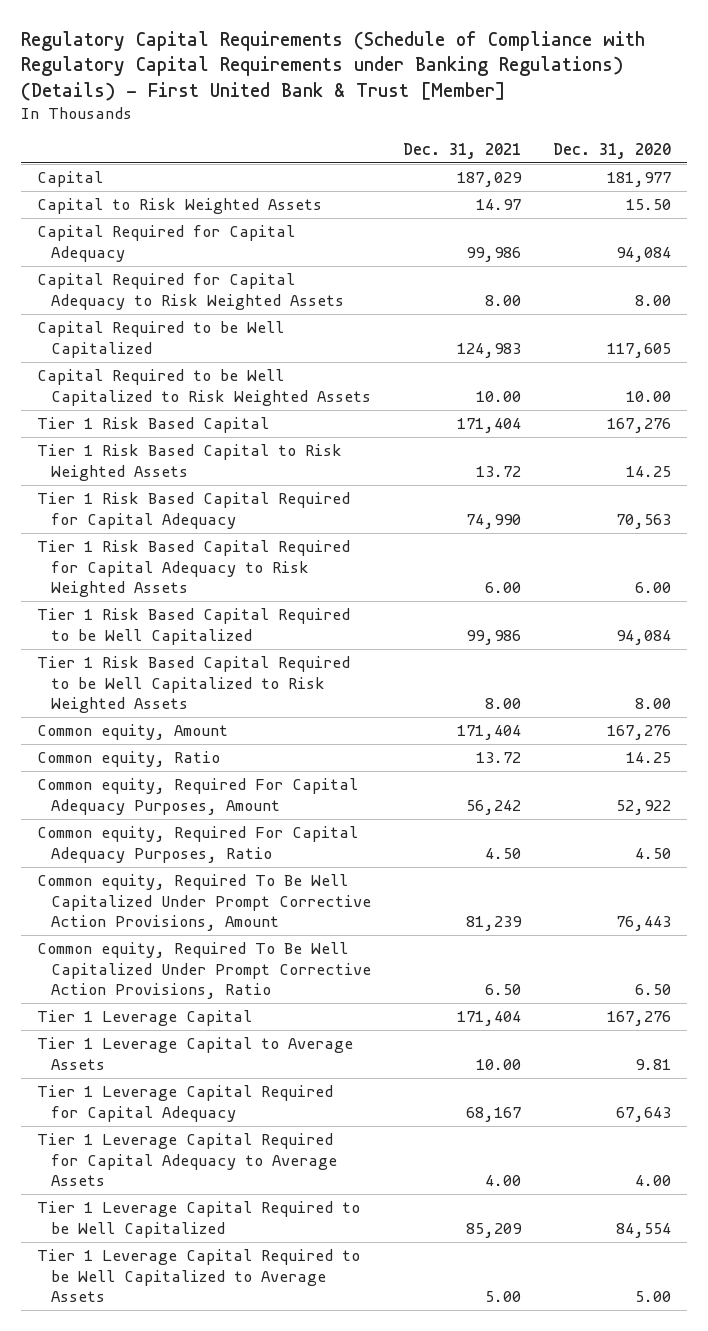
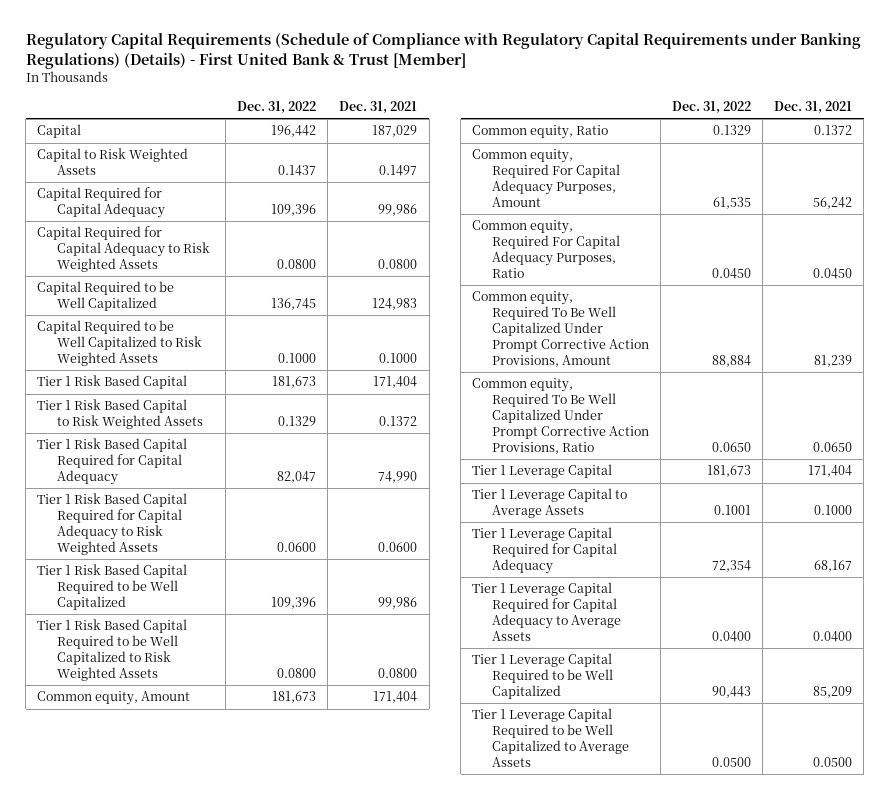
- | Dec. 31, 2021 | Dec. 31, 2020
+ | Dec. 31, 2022 | Dec. 31, 2021
- Capital to Risk Weighted Assets | 14.97 | 15.50
+ Capital to Risk Weighted Assets | 0.1437 | 0.1497
- Capital Required for Capital Adequacy to Risk Weighted Assets | 8.00 | 8.00
+ Capital Required for Capital Adequacy to Risk Weighted Assets | 0.0800 | 0.0800
- Capital Required to be Well Capitalized to Risk Weighted Assets | 10.00 | 10.00
+ Capital Required to be Well Capitalized to Risk Weighted Assets | 0.1000 | 0.1000
- Tier 1 Risk Based Capital to Risk Weighted Assets | 13.72 | 14.25
+ Tier 1 Risk Based Capital to Risk Weighted Assets | 0.1329 | 0.1372
- Tier 1 Risk Based Capital Required for Capital Adequacy to Risk Weighted Assets | 6.00 | 6.00
+ Tier 1 Risk Based Capital Required for Capital Adequacy to Risk Weighted Assets | 0.0600 | 0.0600
- Tier 1 Risk Based Capital Required to be Well Capitalized to Risk Weighted Assets | 8.00 | 8.00
+ Tier 1 Risk Based Capital Required to be Well Capitalized to Risk Weighted Assets | 0.0800 | 0.0800
- Common equity, Ratio | 13.72 | 14.25
+ Common equity, Ratio | 0.1329 | 0.1372
- Common equity, Required For Capital Adequacy Purposes, Ratio | 4.50 | 4.50
+ Common equity, Required For Capital Adequacy Purposes, Ratio | 0.0450 | 0.0450
- Common equity, Required To Be Well Capitalized Under Prompt Corrective Action Provisions, Ratio | 6.50 | 6.50
+ Common equity, Required To Be Well Capitalized Under Prompt Corrective Action Provisions, Ratio | 0.0650 | 0.0650
- Tier 1 Leverage Capital to Average Assets | 10.00 | 9.81
+ Tier 1 Leverage Capital to Average Assets | 0.1001 | 0.1000
- Tier 1 Leverage Capital Required for Capital Adequacy to Average Assets | 4.00 | 4.00
+ Tier 1 Leverage Capital Required for Capital Adequacy to Average Assets | 0.0400 | 0.0400
- Tier 1 Leverage Capital Required to be Well Capitalized to Average Assets | 5.00 | 5.00
+ Tier 1 Leverage Capital Required to be Well Capitalized to Average Assets | 0.0500 | 0.0500

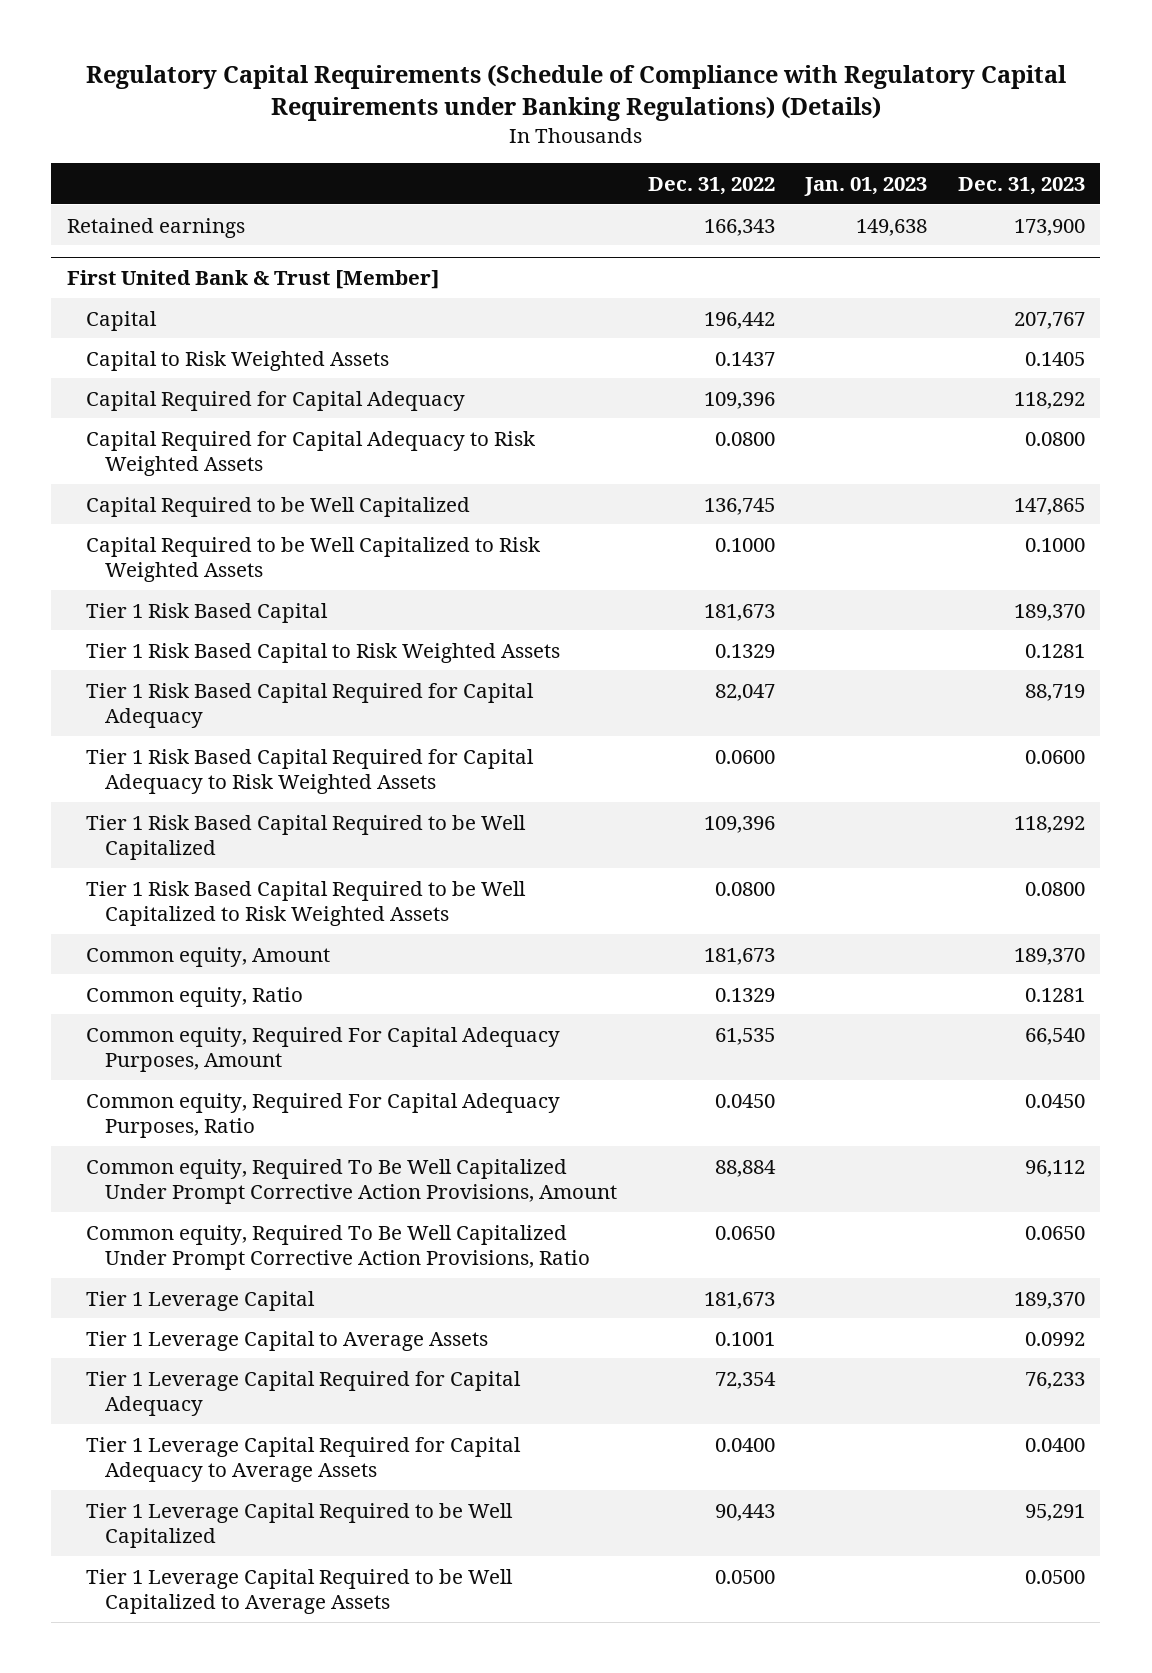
- Regulatory Capital Requirements (Schedule of Compliance with Regulatory Capital Requirements under Banking Regulations) (Details) - First United Bank & Trust [Member]
+ Regulatory Capital Requirements (Schedule of Compliance with Regulatory Capital Requirements under Banking Regulations) (Details)
- | Dec. 31, 2022 | Dec. 31, 2021
+ | Dec. 31, 2022 | Jan. 01, 2023 | Dec. 31, 2023
+ Retained earnings | 166,343 | 149,638 | 173,900
+ First United Bank & Trust [Member]

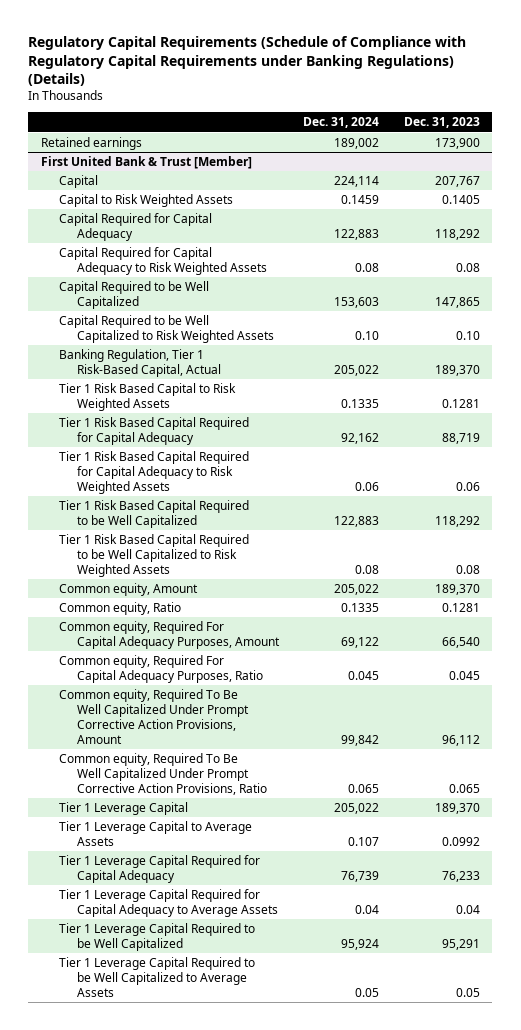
- | Dec. 31, 2022 | Jan. 01, 2023 | Dec. 31, 2023
+ | Dec. 31, 2024 | Dec. 31, 2023
@ First United Bank & Trust [Member]
- Capital Required for Capital Adequacy to Risk Weighted Assets | 0.0800 | | 0.0800
+ Capital Required for Capital Adequacy to Risk Weighted Assets | 0.08 | 0.08
- Capital Required to be Well Capitalized to Risk Weighted Assets | 0.1000 | | 0.1000
- Tier 1 Risk Based Capital | 181,673 | | 189,370
+ Capital Required to be Well Capitalized to Risk Weighted Assets | 0.10 | 0.10
+ Banking Regulation, Tier 1 Risk-Based Capital, Actual | 205,022 | 189,370
- Tier 1 Risk Based Capital Required for Capital Adequacy to Risk Weighted Assets | 0.0600 | | 0.0600
+ Tier 1 Risk Based Capital Required for Capital Adequacy to Risk Weighted Assets | 0.06 | 0.06
- Tier 1 Risk Based Capital Required to be Well Capitalized to Risk Weighted Assets | 0.0800 | | 0.0800
+ Tier 1 Risk Based Capital Required to be Well Capitalized to Risk Weighted Assets | 0.08 | 0.08
- Common equity, Required For Capital Adequacy Purposes, Ratio | 0.0450 | | 0.0450
+ Common equity, Required For Capital Adequacy Purposes, Ratio | 0.045 | 0.045
- Common equity, Required To Be Well Capitalized Under Prompt Corrective Action Provisions, Ratio | 0.0650 | | 0.0650
+ Common equity, Required To Be Well Capitalized Under Prompt Corrective Action Provisions, Ratio | 0.065 | 0.065
- Tier 1 Leverage Capital Required for Capital Adequacy to Average Assets | 0.0400 | | 0.0400
+ Tier 1 Leverage Capital Required for Capital Adequacy to Average Assets | 0.04 | 0.04
- Tier 1 Leverage Capital Required to be Well Capitalized to Average Assets | 0.0500 | | 0.0500
+ Tier 1 Leverage Capital Required to be Well Capitalized to Average Assets | 0.05 | 0.05

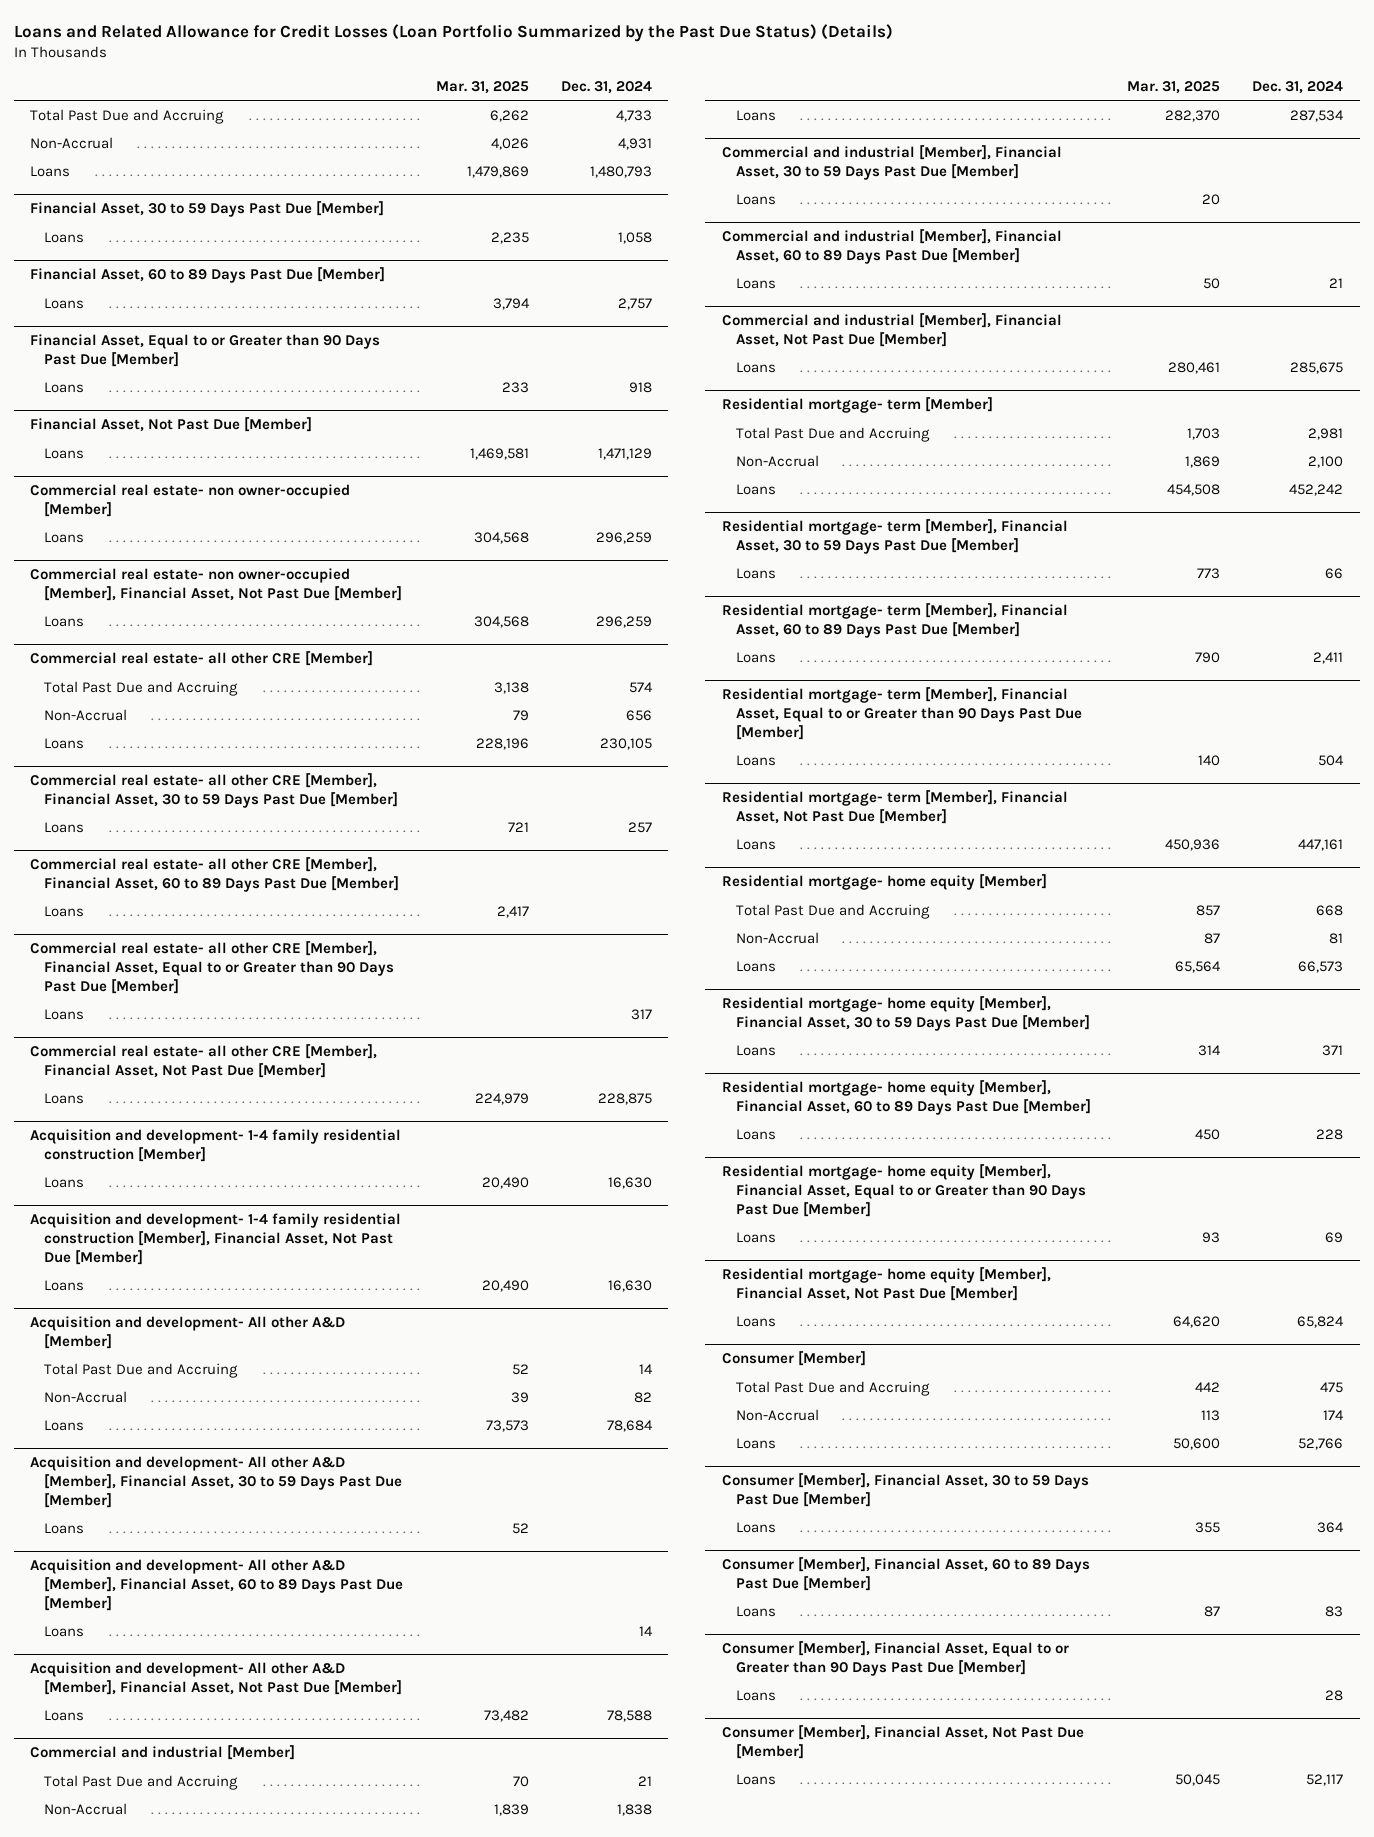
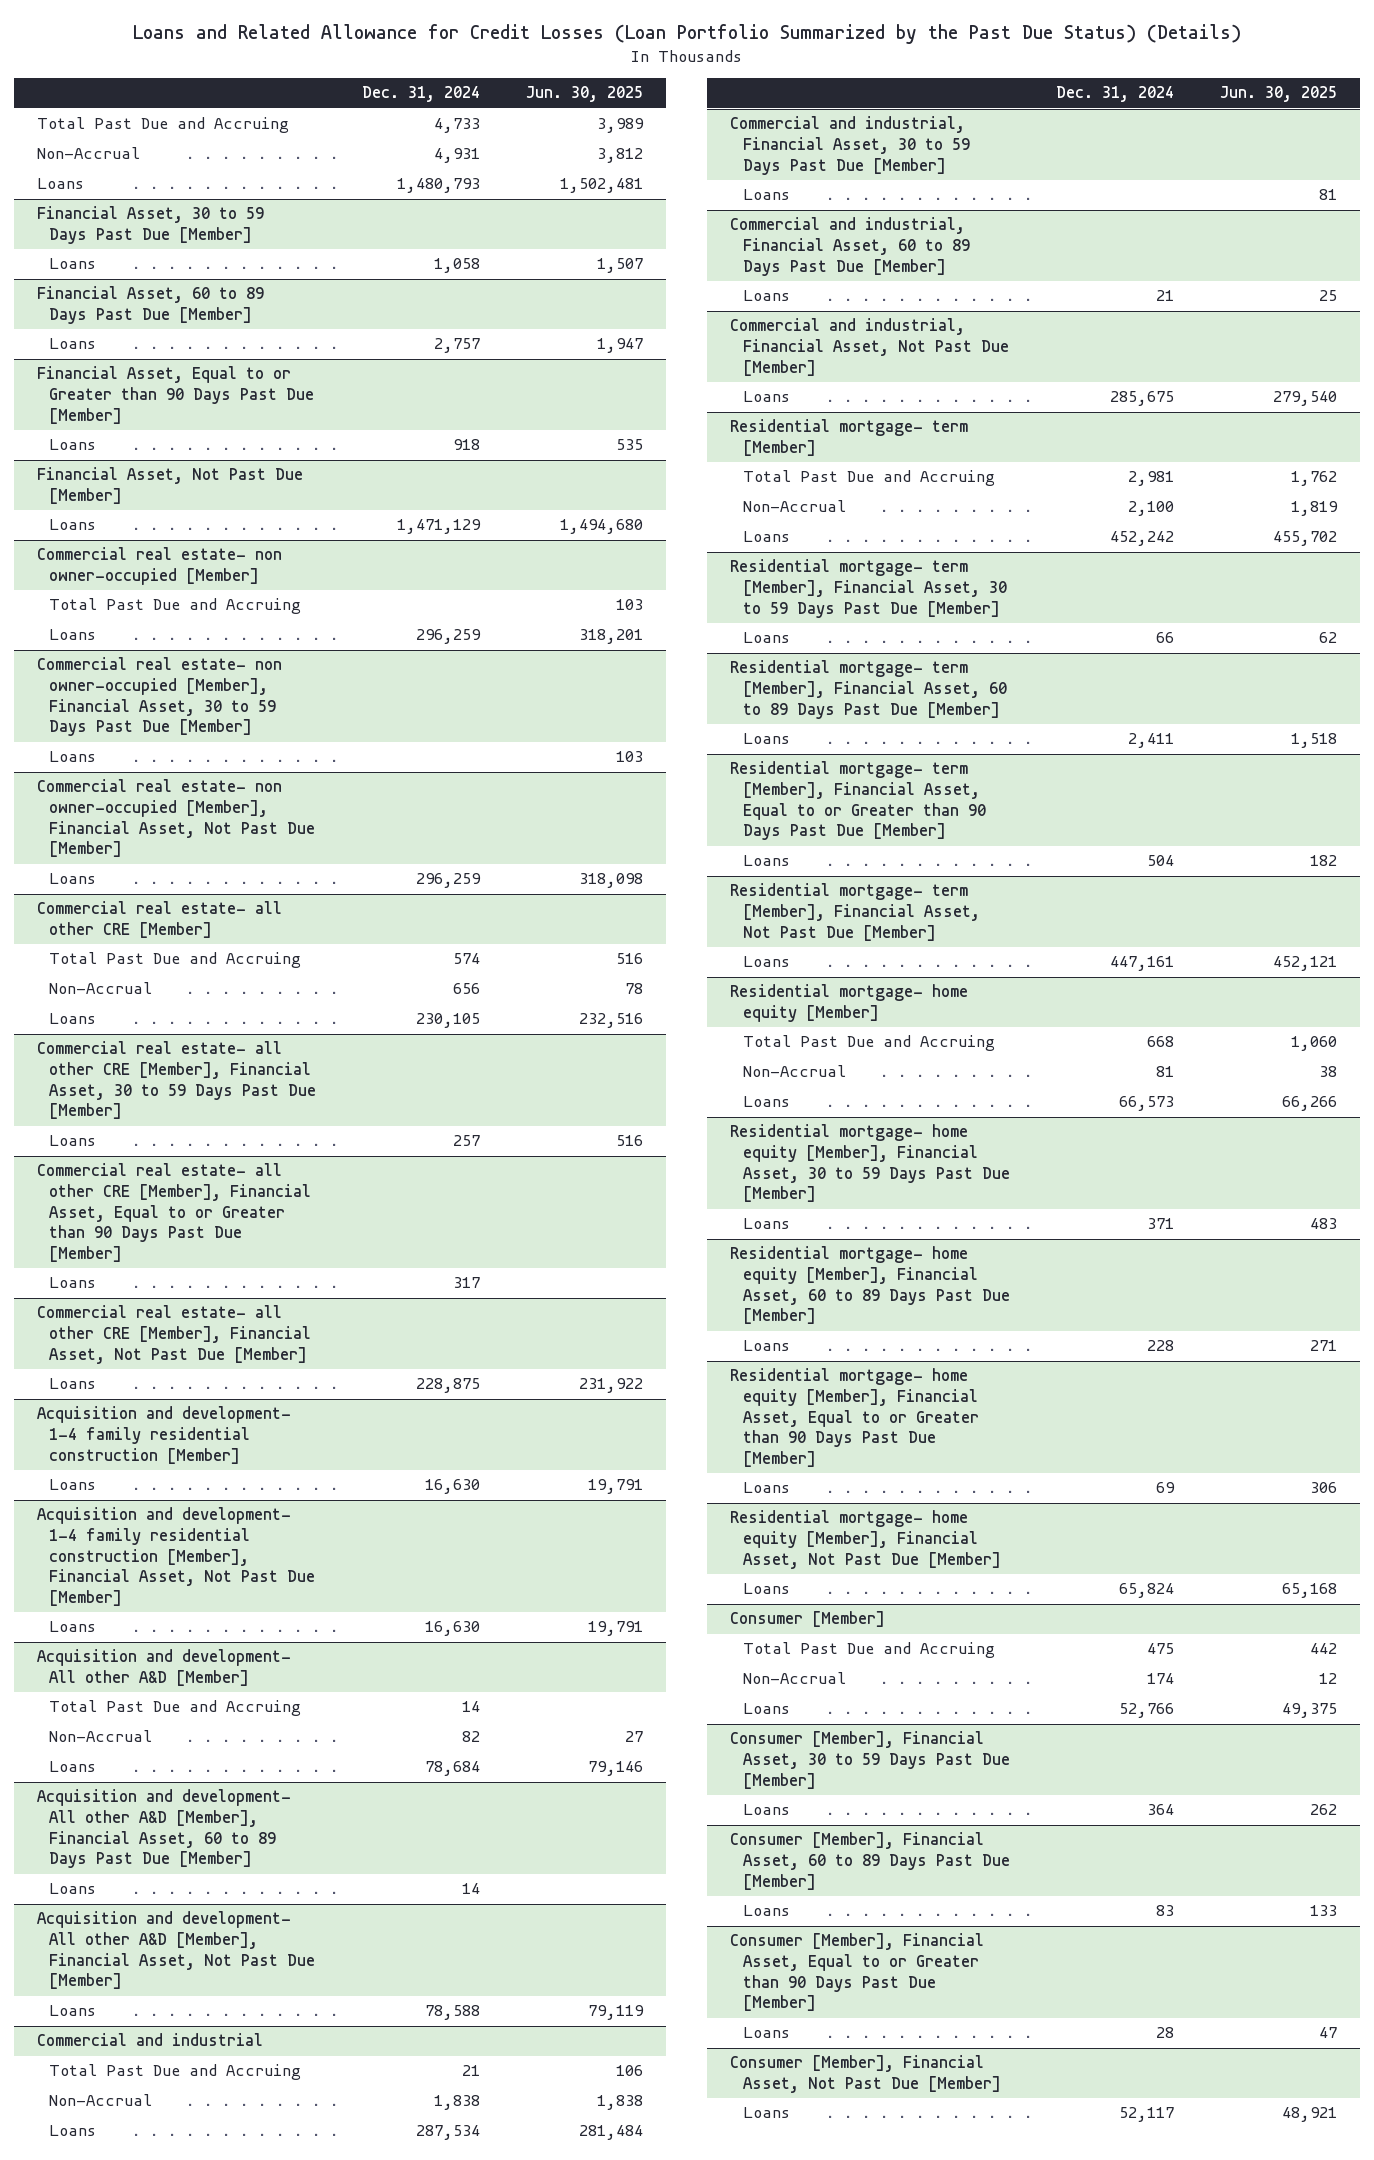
- | Mar. 31, 2025 | Dec. 31, 2024
+ | Dec. 31, 2024 | Jun. 30, 2025
@ Commercial real estate- non owner-occupied [Member]
+ Total Past Due and Accruing | | 103
+ Commercial real estate- non owner-occupied [Member], Financial Asset, 30 to 59 Days Past Due [Member]
+ Loans | | 103
- Commercial real estate- all other CRE [Member], Financial Asset, 60 to 89 Days Past Due [Member]
- Loans | 2,417 |
- Acquisition and development- All other A&D [Member], Financial Asset, 30 to 59 Days Past Due [Member]
- Loans | 52 |
- Commercial and industrial [Member]
+ Commercial and industrial
- Commercial and industrial [Member], Financial Asset, 30 to 59 Days Past Due [Member]
+ Commercial and industrial, Financial Asset, 30 to 59 Days Past Due [Member]
- Commercial and industrial [Member], Financial Asset, 60 to 89 Days Past Due [Member]
+ Commercial and industrial, Financial Asset, 60 to 89 Days Past Due [Member]
- Commercial and industrial [Member], Financial Asset, Not Past Due [Member]
+ Commercial and industrial, Financial Asset, Not Past Due [Member]

